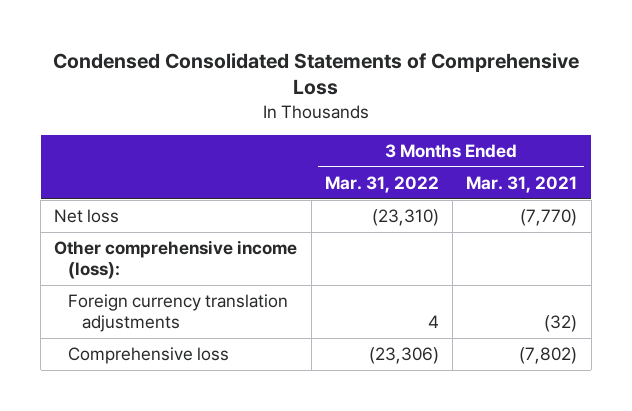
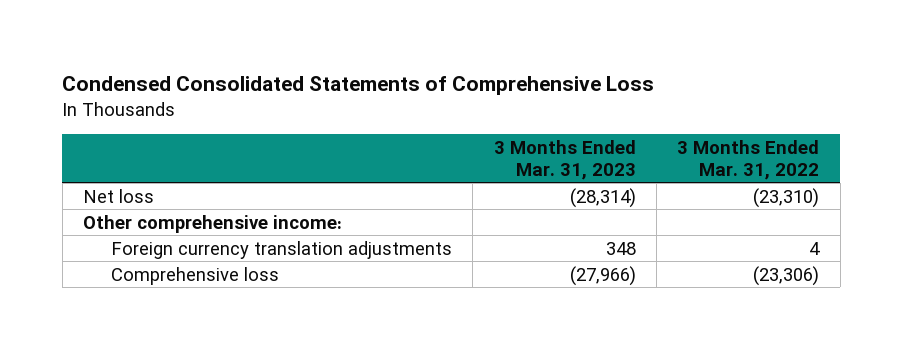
- | 3 Months Ended Mar. 31, 2022 | 3 Months Ended Mar. 31, 2021
+ | 3 Months Ended Mar. 31, 2023 | 3 Months Ended Mar. 31, 2022
- Other comprehensive income (loss):
+ Other comprehensive income:

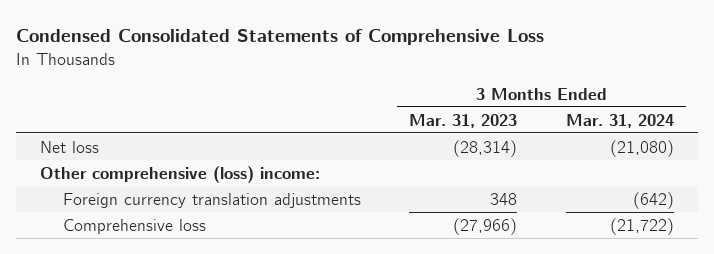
- | 3 Months Ended Mar. 31, 2023 | 3 Months Ended Mar. 31, 2022
+ | 3 Months Ended Mar. 31, 2023 | 3 Months Ended Mar. 31, 2024
- Other comprehensive income:
+ Other comprehensive (loss) income:

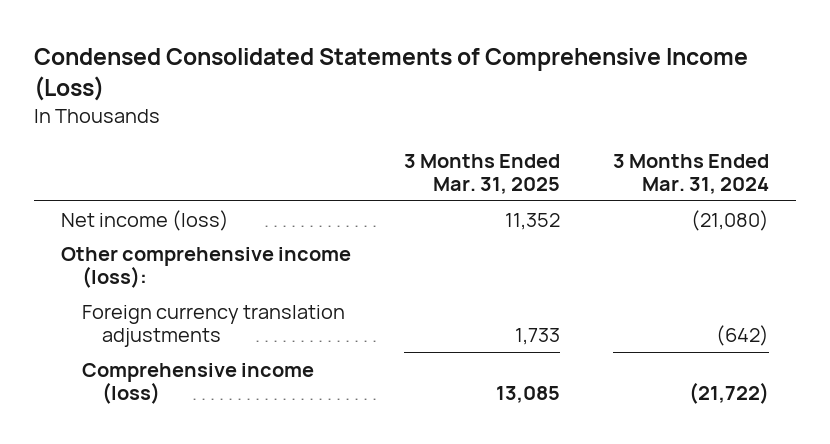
- Condensed Consolidated Statements of Comprehensive Loss
+ Condensed Consolidated Statements of Comprehensive Income (Loss)
- | 3 Months Ended Mar. 31, 2023 | 3 Months Ended Mar. 31, 2024
+ | 3 Months Ended Mar. 31, 2025 | 3 Months Ended Mar. 31, 2024
- Net loss | (28,314) | (21,080)
- Other comprehensive (loss) income:
+ Net income (loss) | 11,352 | (21,080)
+ Other comprehensive income (loss):
- Comprehensive loss | (27,966) | (21,722)
+ Comprehensive income (loss) | 13,085 | (21,722)

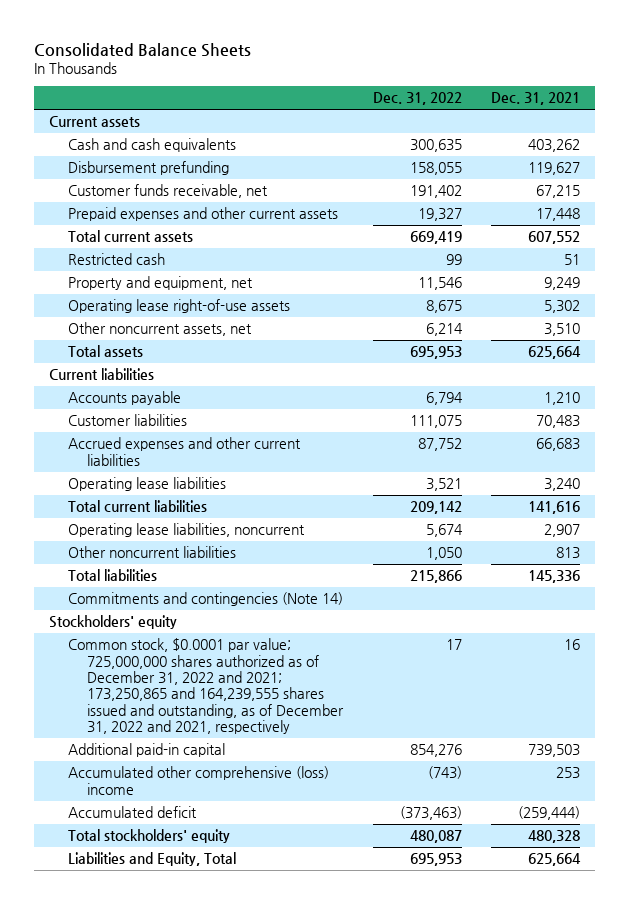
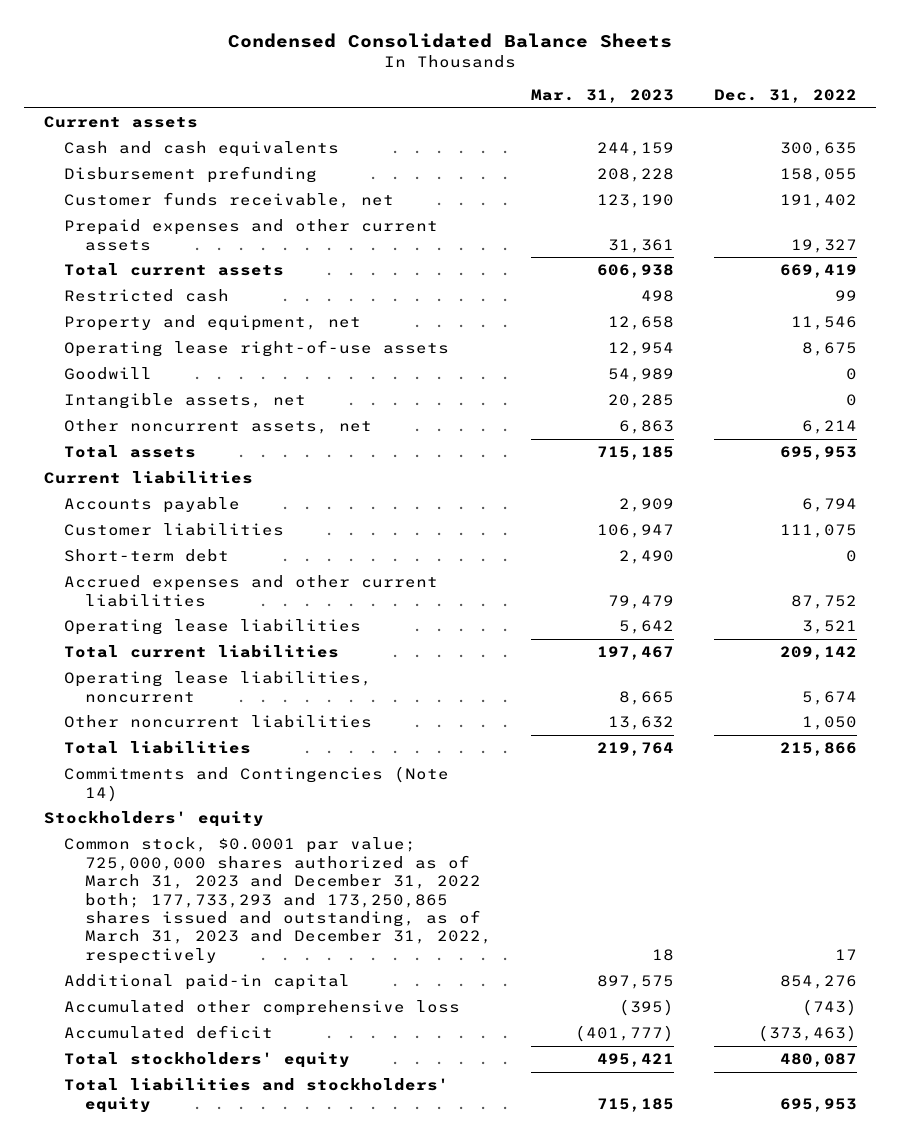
- Consolidated Balance Sheets
+ Condensed Consolidated Balance Sheets
- | Dec. 31, 2022 | Dec. 31, 2021
+ | Mar. 31, 2023 | Dec. 31, 2022
+ Goodwill | 54,989 | 0
+ Intangible assets, net | 20,285 | 0
+ Short-term debt | 2,490 | 0
- Commitments and contingencies (Note 14)
+ Commitments and Contingencies (Note 14)
- Common stock, $0.0001 par value; 725,000,000 shares authorized as of December 31, 2022 and 2021; 173,250,865 and 164,239,555 shares issued and outstanding, as of December 31, 2022 and 2021, respectively | 17 | 16
+ Common stock, $0.0001 par value; 725,000,000 shares authorized as of March 31, 2023 and December 31, 2022 both; 177,733,293 and 173,250,865 shares issued and outstanding, as of March 31, 2023 and December 31, 2022, respectively | 18 | 17
- Accumulated other comprehensive (loss) income | (743) | 253
+ Accumulated other comprehensive loss | (395) | (743)
- Liabilities and Equity, Total | 695,953 | 625,664
+ Total liabilities and stockholders' equity | 715,185 | 695,953

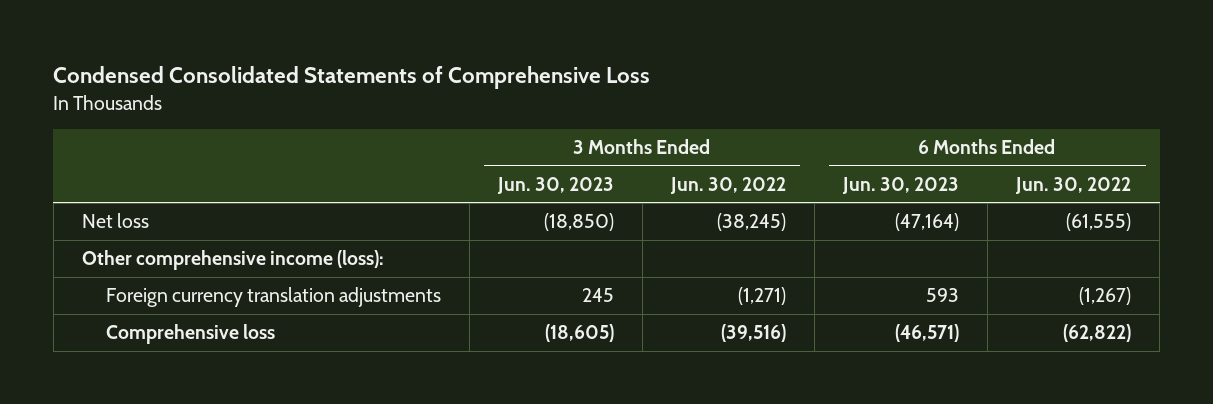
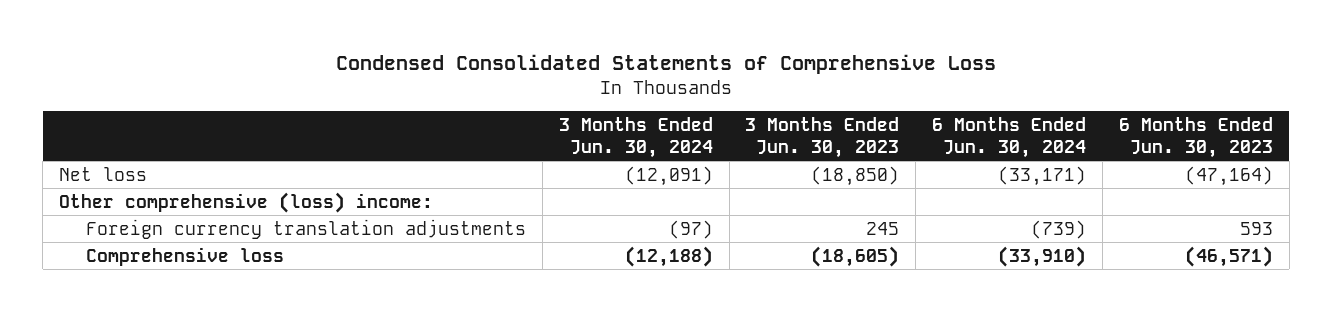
- | 3 Months Ended Jun. 30, 2023 | 3 Months Ended Jun. 30, 2022 | 6 Months Ended Jun. 30, 2023 | 6 Months Ended Jun. 30, 2022
+ | 3 Months Ended Jun. 30, 2024 | 3 Months Ended Jun. 30, 2023 | 6 Months Ended Jun. 30, 2024 | 6 Months Ended Jun. 30, 2023
- Other comprehensive income (loss):
+ Other comprehensive (loss) income:

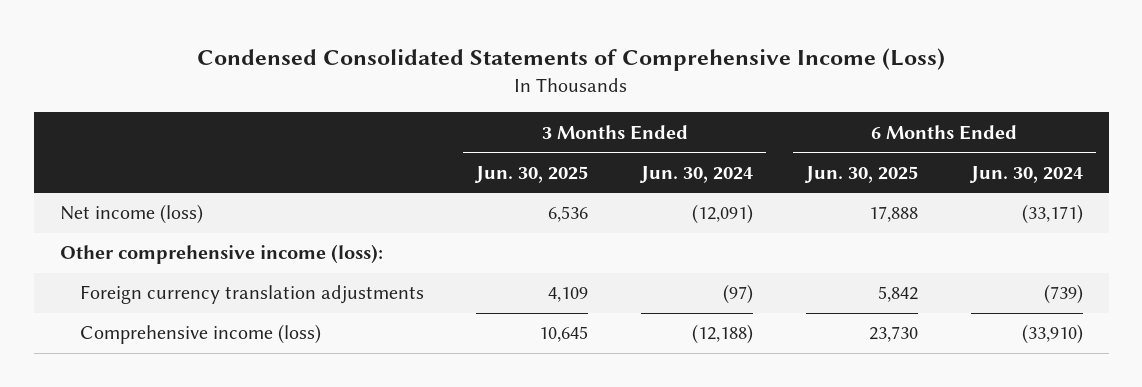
- Condensed Consolidated Statements of Comprehensive Loss
+ Condensed Consolidated Statements of Comprehensive Income (Loss)
- | 3 Months Ended Jun. 30, 2024 | 3 Months Ended Jun. 30, 2023 | 6 Months Ended Jun. 30, 2024 | 6 Months Ended Jun. 30, 2023
+ | 3 Months Ended Jun. 30, 2025 | 3 Months Ended Jun. 30, 2024 | 6 Months Ended Jun. 30, 2025 | 6 Months Ended Jun. 30, 2024
- Net loss | (12,091) | (18,850) | (33,171) | (47,164)
- Other comprehensive (loss) income:
+ Net income (loss) | 6,536 | (12,091) | 17,888 | (33,171)
+ Other comprehensive income (loss):
- Comprehensive loss | (12,188) | (18,605) | (33,910) | (46,571)
+ Comprehensive income (loss) | 10,645 | (12,188) | 23,730 | (33,910)

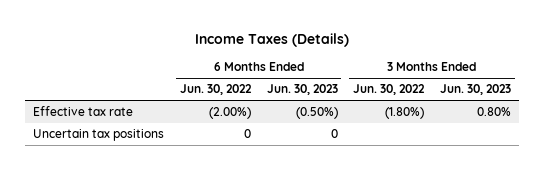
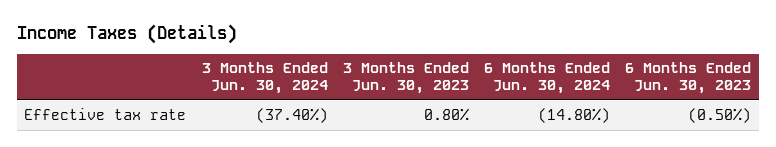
- | 6 Months Ended Jun. 30, 2022 | 6 Months Ended Jun. 30, 2023 | 3 Months Ended Jun. 30, 2022 | 3 Months Ended Jun. 30, 2023
+ | 3 Months Ended Jun. 30, 2024 | 3 Months Ended Jun. 30, 2023 | 6 Months Ended Jun. 30, 2024 | 6 Months Ended Jun. 30, 2023
- Uncertain tax positions | 0 | 0 | |

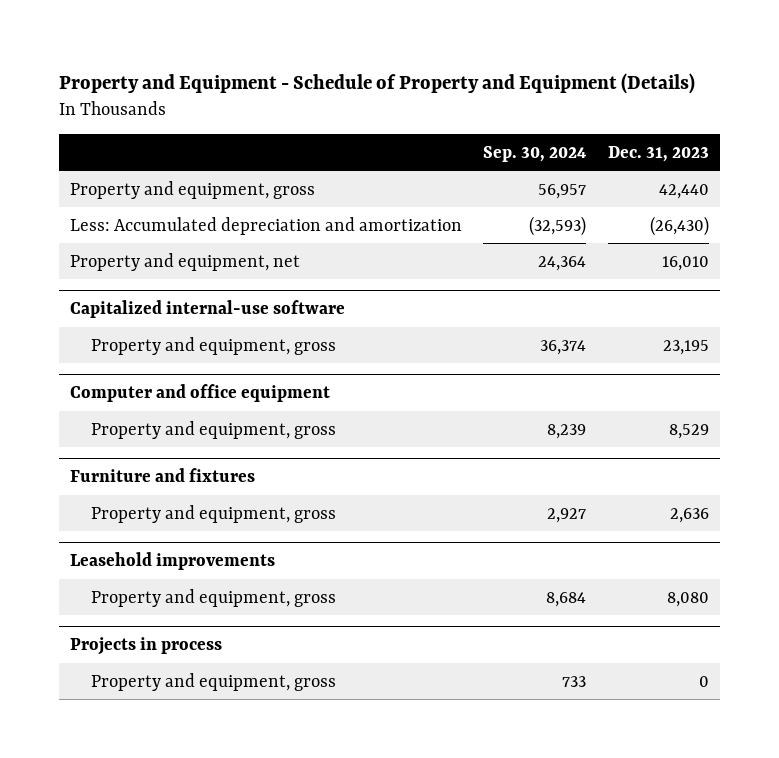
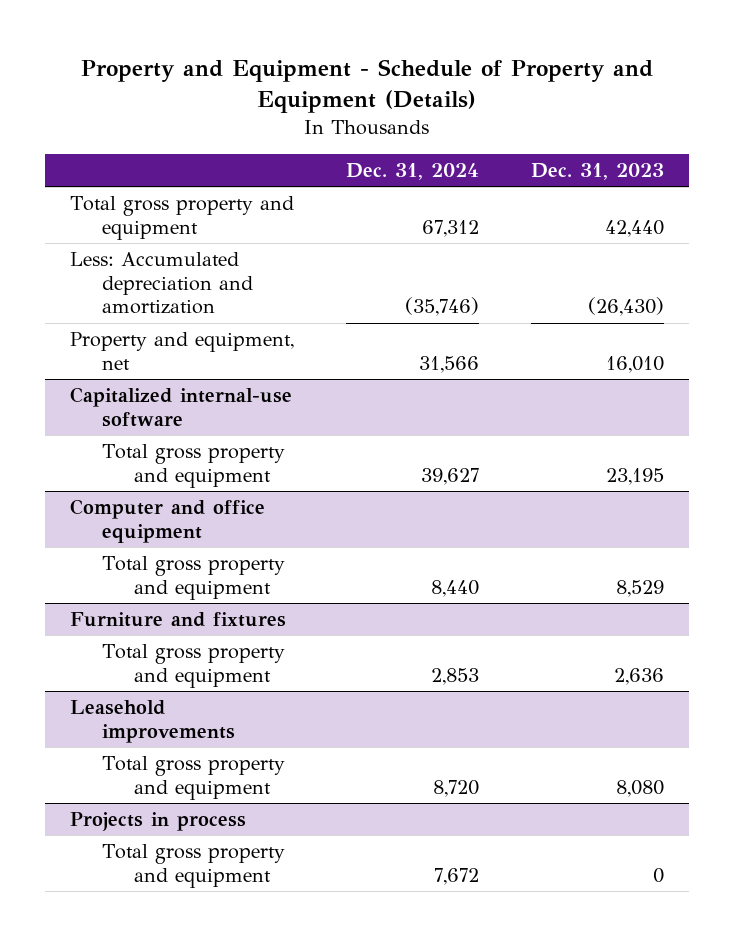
- | Sep. 30, 2024 | Dec. 31, 2023
+ | Dec. 31, 2024 | Dec. 31, 2023
- Property and equipment, gross | 56,957 | 42,440
+ Total gross property and equipment | 67,312 | 42,440
@ Capitalized internal-use software
- Property and equipment, gross | 36,374 | 23,195
+ Total gross property and equipment | 39,627 | 23,195
@ Computer and office equipment
- Property and equipment, gross | 8,239 | 8,529
+ Total gross property and equipment | 8,440 | 8,529
@ Furniture and fixtures
- Property and equipment, gross | 2,927 | 2,636
+ Total gross property and equipment | 2,853 | 2,636
@ Leasehold improvements
- Property and equipment, gross | 8,684 | 8,080
+ Total gross property and equipment | 8,720 | 8,080
@ Projects in process
- Property and equipment, gross | 733 | 0
+ Total gross property and equipment | 7,672 | 0

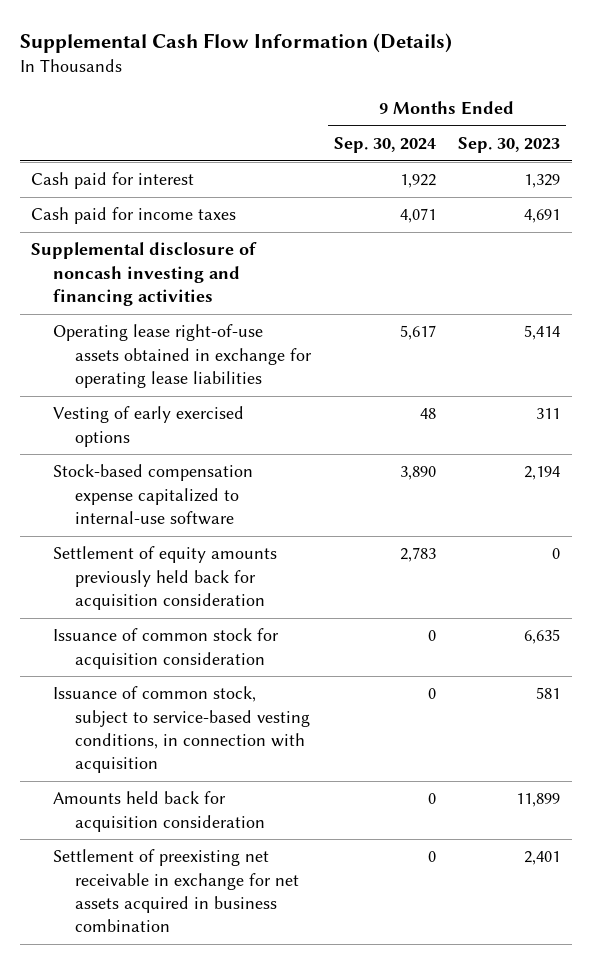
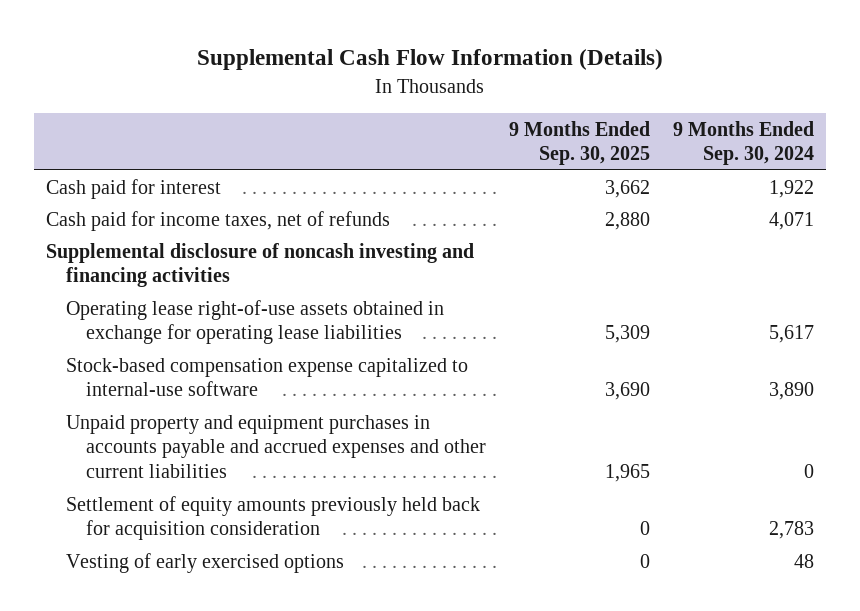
- | 9 Months Ended Sep. 30, 2024 | 9 Months Ended Sep. 30, 2023
+ | 9 Months Ended Sep. 30, 2025 | 9 Months Ended Sep. 30, 2024
- Cash paid for income taxes | 4,071 | 4,691
+ Cash paid for income taxes, net of refunds | 2,880 | 4,071
+ Unpaid property and equipment purchases in accounts payable and accrued expenses and other current liabilities | 1,965 | 0
- Issuance of common stock for acquisition consideration | 0 | 6,635
- Issuance of common stock, subject to service-based vesting conditions, in connection with acquisition | 0 | 581
- Amounts held back for acquisition consideration | 0 | 11,899
- Settlement of preexisting net receivable in exchange for net assets acquired in business combination | 0 | 2,401
moved down: Vesting of early exercised options | 0 | 48

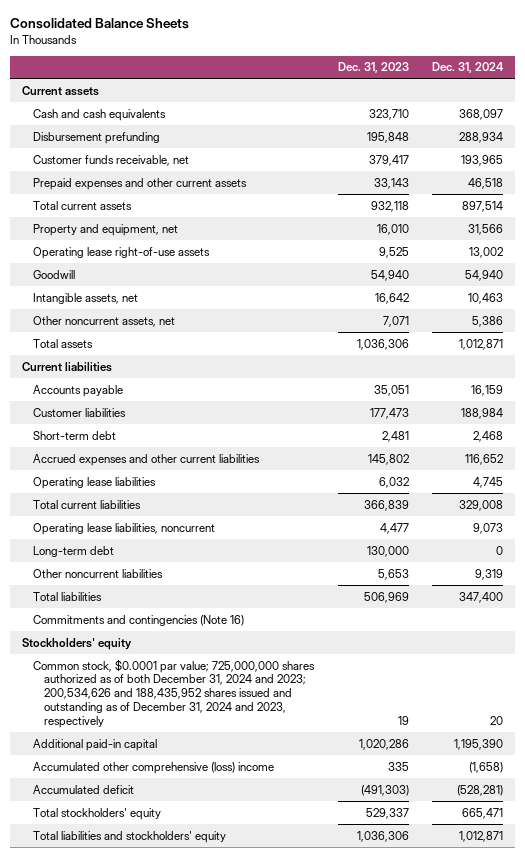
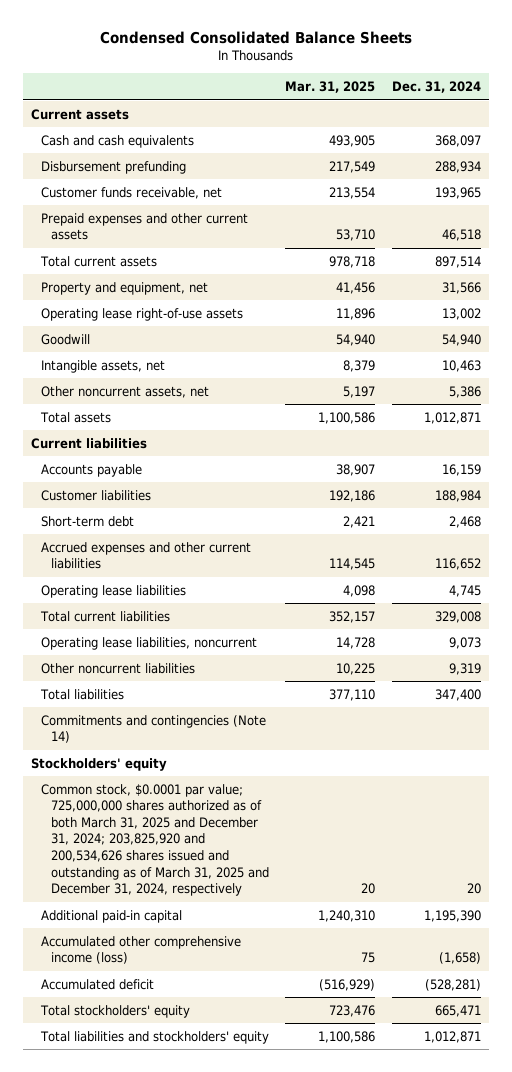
- Consolidated Balance Sheets
+ Condensed Consolidated Balance Sheets
- | Dec. 31, 2023 | Dec. 31, 2024
+ | Mar. 31, 2025 | Dec. 31, 2024
- Long-term debt | 130,000 | 0
- Commitments and contingencies (Note 16)
+ Commitments and contingencies (Note 14)
- Common stock, $0.0001 par value; 725,000,000 shares authorized as of both December 31, 2024 and 2023; 200,534,626 and 188,435,952 shares issued and outstanding as of December 31, 2024 and 2023, respectively | 19 | 20
+ Common stock, $0.0001 par value; 725,000,000 shares authorized as of both March 31, 2025 and December 31, 2024; 203,825,920 and 200,534,626 shares issued and outstanding as of March 31, 2025 and December 31, 2024, respectively | 20 | 20
- Accumulated other comprehensive (loss) income | 335 | (1,658)
+ Accumulated other comprehensive income (loss) | 75 | (1,658)

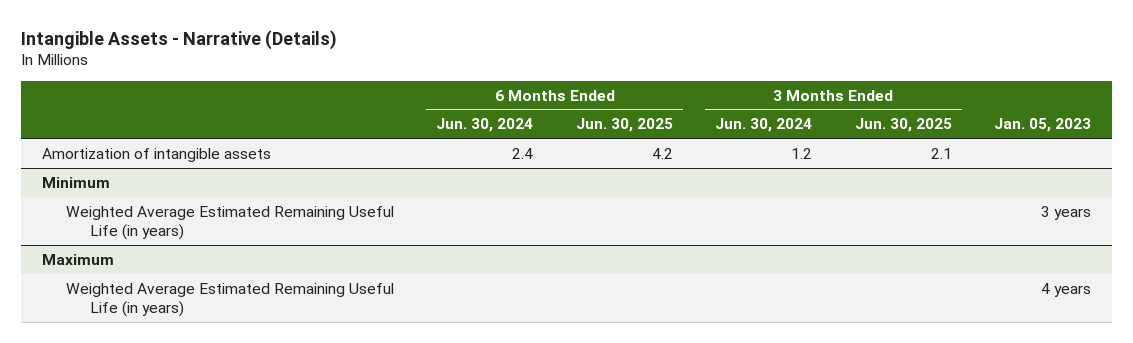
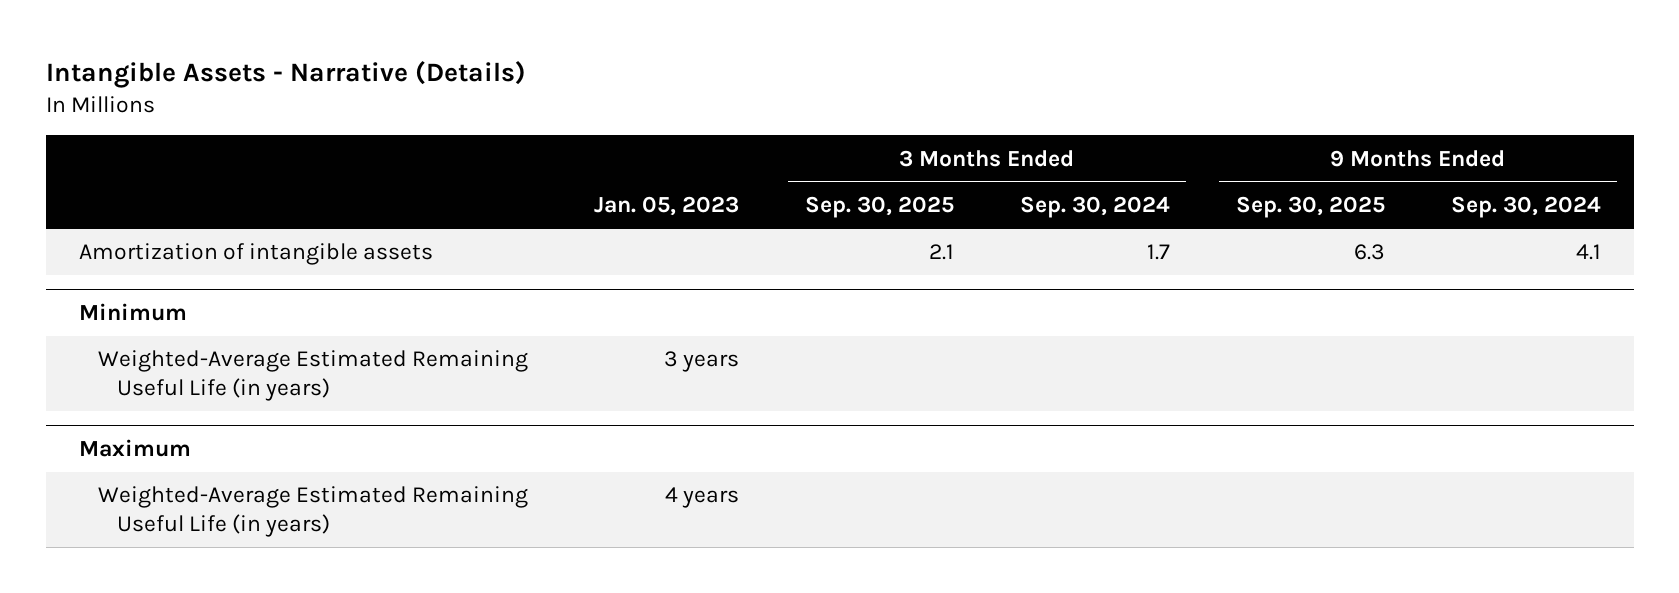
- | 6 Months Ended Jun. 30, 2024 | 6 Months Ended Jun. 30, 2025 | 3 Months Ended Jun. 30, 2024 | 3 Months Ended Jun. 30, 2025 | Jan. 05, 2023
+ | Jan. 05, 2023 | 3 Months Ended Sep. 30, 2025 | 3 Months Ended Sep. 30, 2024 | 9 Months Ended Sep. 30, 2025 | 9 Months Ended Sep. 30, 2024
@ Minimum
- Weighted Average Estimated Remaining Useful Life (in years) | | | | | 3 years
+ Weighted-Average Estimated Remaining Useful Life (in years) | 3 years | | | |
@ Maximum
- Weighted Average Estimated Remaining Useful Life (in years) | | | | | 4 years
+ Weighted-Average Estimated Remaining Useful Life (in years) | 4 years | | | |

